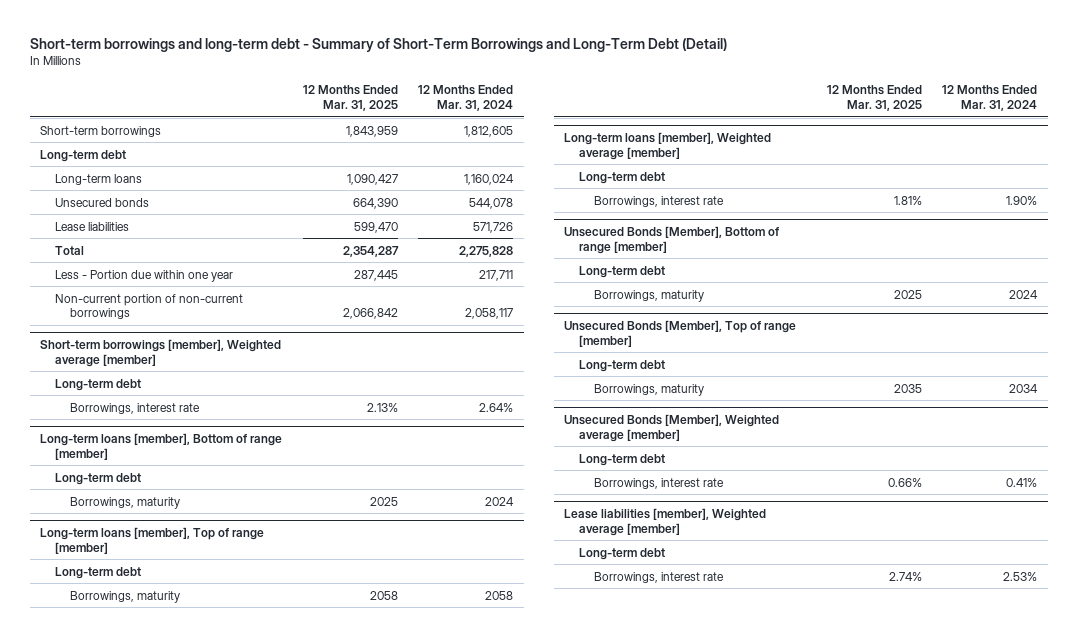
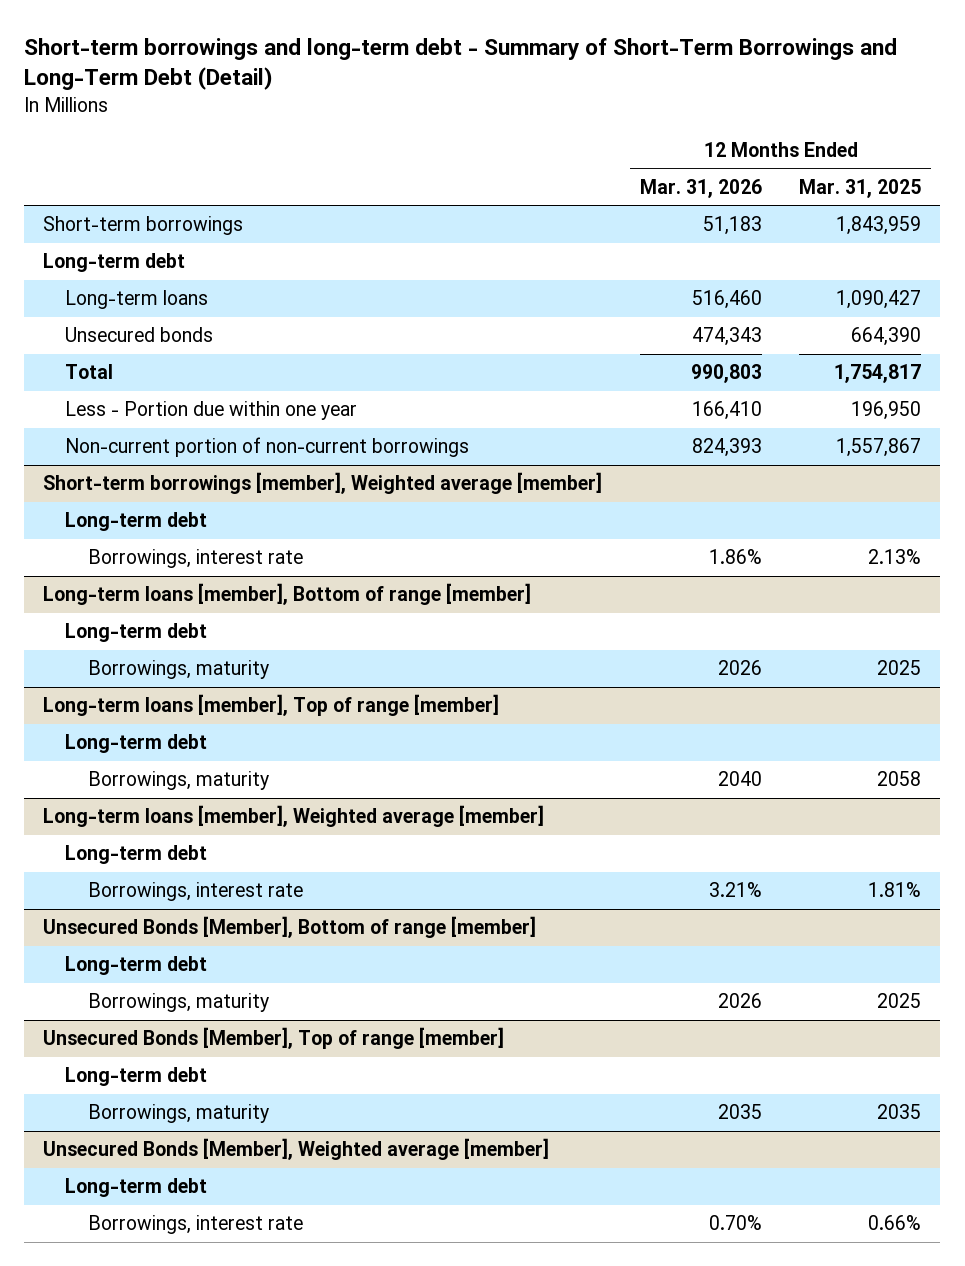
- | 12 Months Ended Mar. 31, 2025 | 12 Months Ended Mar. 31, 2024
+ | 12 Months Ended Mar. 31, 2026 | 12 Months Ended Mar. 31, 2025
- Lease liabilities | 599,470 | 571,726
- Total | 2,354,287 | 2,275,828
- Less - Portion due within one year | 287,445 | 217,711
- Non-current portion of non-current borrowings | 2,066,842 | 2,058,117
+ Total | 990,803 | 1,754,817
+ Less - Portion due within one year | 166,410 | 196,950
+ Non-current portion of non-current borrowings | 824,393 | 1,557,867
- Lease liabilities [member], Weighted average [member]
- Long-term debt
- Borrowings, interest rate | 2.74% | 2.53%

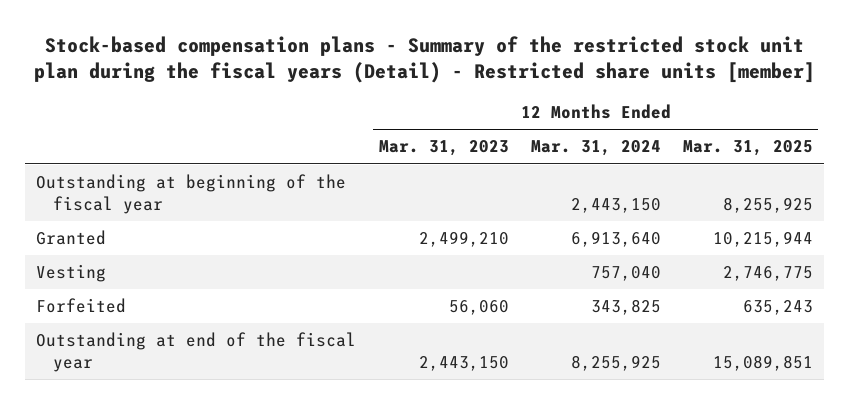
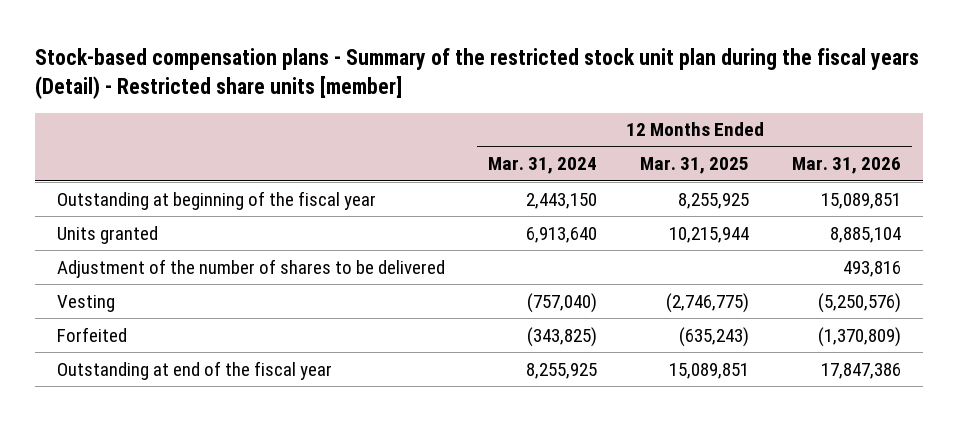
- | 12 Months Ended Mar. 31, 2023 | 12 Months Ended Mar. 31, 2024 | 12 Months Ended Mar. 31, 2025
+ | 12 Months Ended Mar. 31, 2024 | 12 Months Ended Mar. 31, 2025 | 12 Months Ended Mar. 31, 2026
- Granted | 2,499,210 | 6,913,640 | 10,215,944
- Vesting | | 757,040 | 2,746,775
- Forfeited | 56,060 | 343,825 | 635,243
+ Units granted | 6,913,640 | 10,215,944 | 8,885,104
+ Adjustment of the number of shares to be delivered | | | 493,816
+ Vesting | (757,040) | (2,746,775) | (5,250,576)
+ Forfeited | (343,825) | (635,243) | (1,370,809)

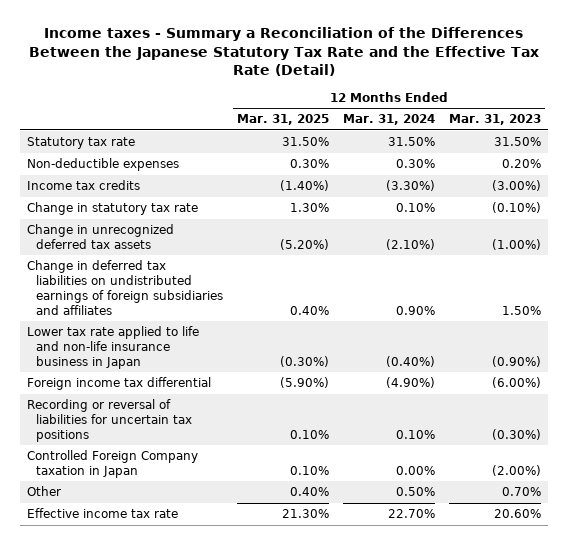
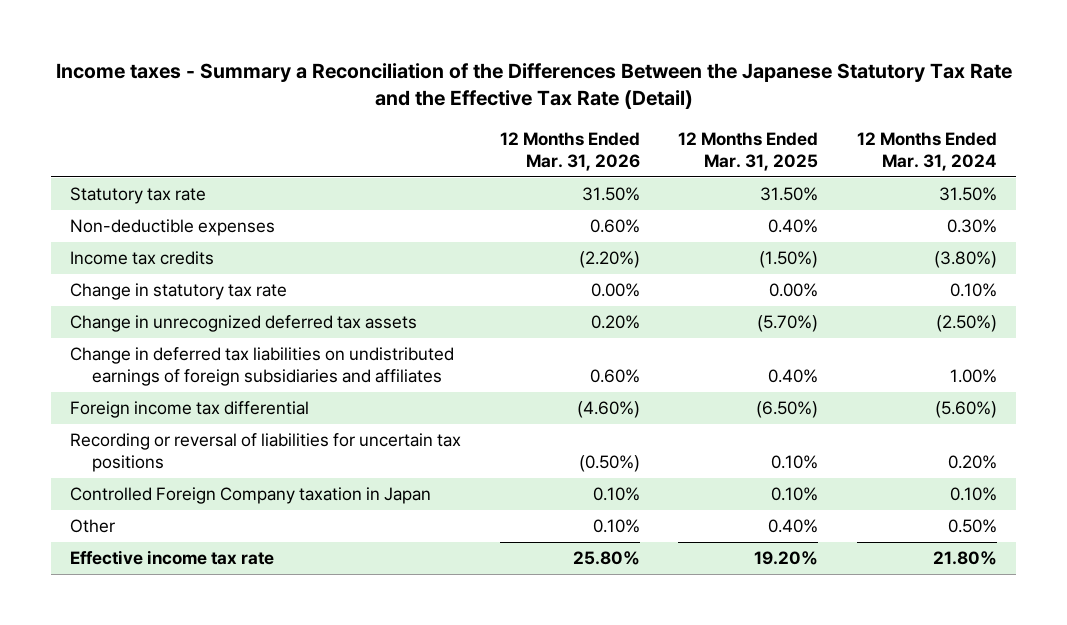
- | 12 Months Ended Mar. 31, 2025 | 12 Months Ended Mar. 31, 2024 | 12 Months Ended Mar. 31, 2023
+ | 12 Months Ended Mar. 31, 2026 | 12 Months Ended Mar. 31, 2025 | 12 Months Ended Mar. 31, 2024
- Non-deductible expenses | 0.30% | 0.30% | 0.20%
- Income tax credits | (1.40%) | (3.30%) | (3.00%)
- Change in statutory tax rate | 1.30% | 0.10% | (0.10%)
- Change in unrecognized deferred tax assets | (5.20%) | (2.10%) | (1.00%)
- Change in deferred tax liabilities on undistributed earnings of foreign subsidiaries and affiliates | 0.40% | 0.90% | 1.50%
- Lower tax rate applied to life and non-life insurance business in Japan | (0.30%) | (0.40%) | (0.90%)
- Foreign income tax differential | (5.90%) | (4.90%) | (6.00%)
- Recording or reversal of liabilities for uncertain tax positions | 0.10% | 0.10% | (0.30%)
- Controlled Foreign Company taxation in Japan | 0.10% | 0.00% | (2.00%)
+ Non-deductible expenses | 0.60% | 0.40% | 0.30%
+ Income tax credits | (2.20%) | (1.50%) | (3.80%)
+ Change in statutory tax rate | 0.00% | 0.00% | 0.10%
+ Change in unrecognized deferred tax assets | 0.20% | (5.70%) | (2.50%)
+ Change in deferred tax liabilities on undistributed earnings of foreign subsidiaries and affiliates | 0.60% | 0.40% | 1.00%
+ Foreign income tax differential | (4.60%) | (6.50%) | (5.60%)
+ Recording or reversal of liabilities for uncertain tax positions | (0.50%) | 0.10% | 0.20%
+ Controlled Foreign Company taxation in Japan | 0.10% | 0.10% | 0.10%
- Effective income tax rate | 21.30% | 22.70% | 20.60%
+ Effective income tax rate | 25.80% | 19.20% | 21.80%

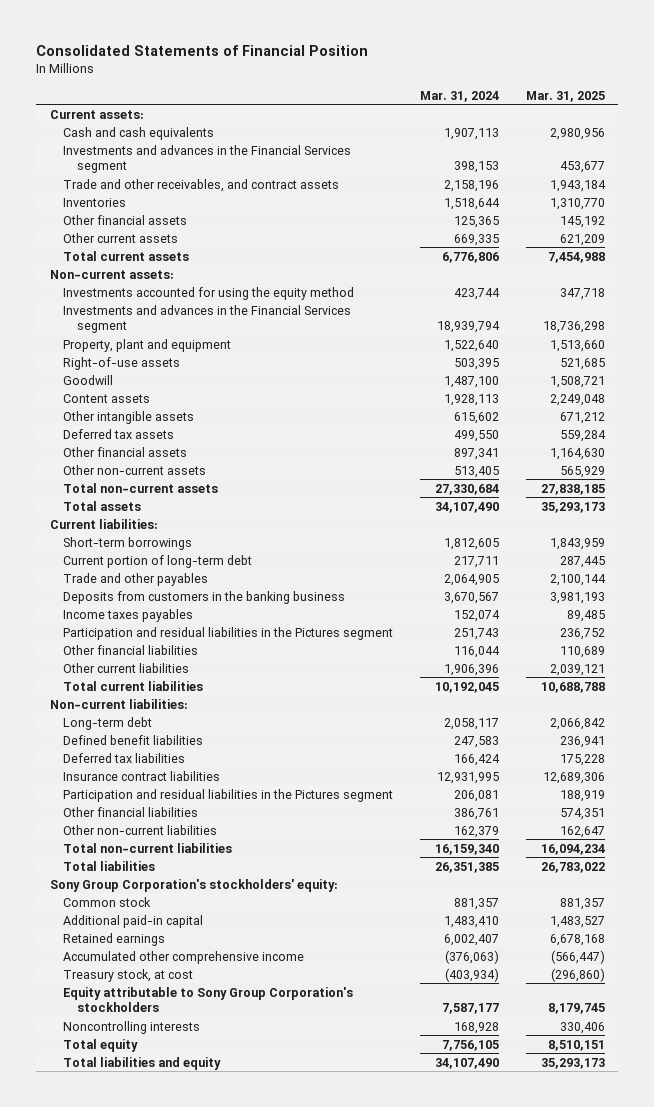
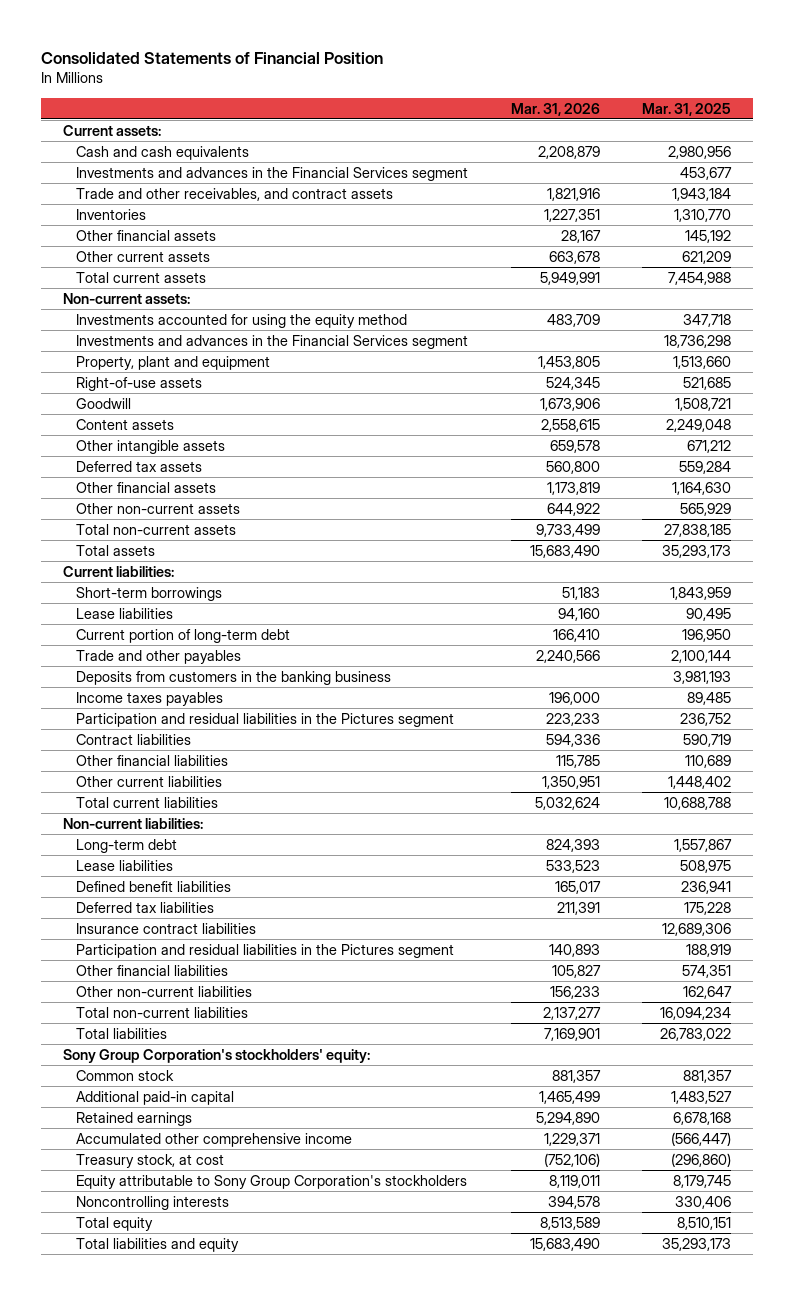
- | Mar. 31, 2024 | Mar. 31, 2025
+ | Mar. 31, 2026 | Mar. 31, 2025
- Current portion of long-term debt | 217,711 | 287,445
+ Lease liabilities | 94,160 | 90,495
+ Current portion of long-term debt | 166,410 | 196,950
+ Contract liabilities | 594,336 | 590,719
- Other current liabilities | 1,906,396 | 2,039,121
+ Other current liabilities | 1,350,951 | 1,448,402
- Long-term debt | 2,058,117 | 2,066,842
+ Long-term debt | 824,393 | 1,557,867
+ Lease liabilities | 533,523 | 508,975

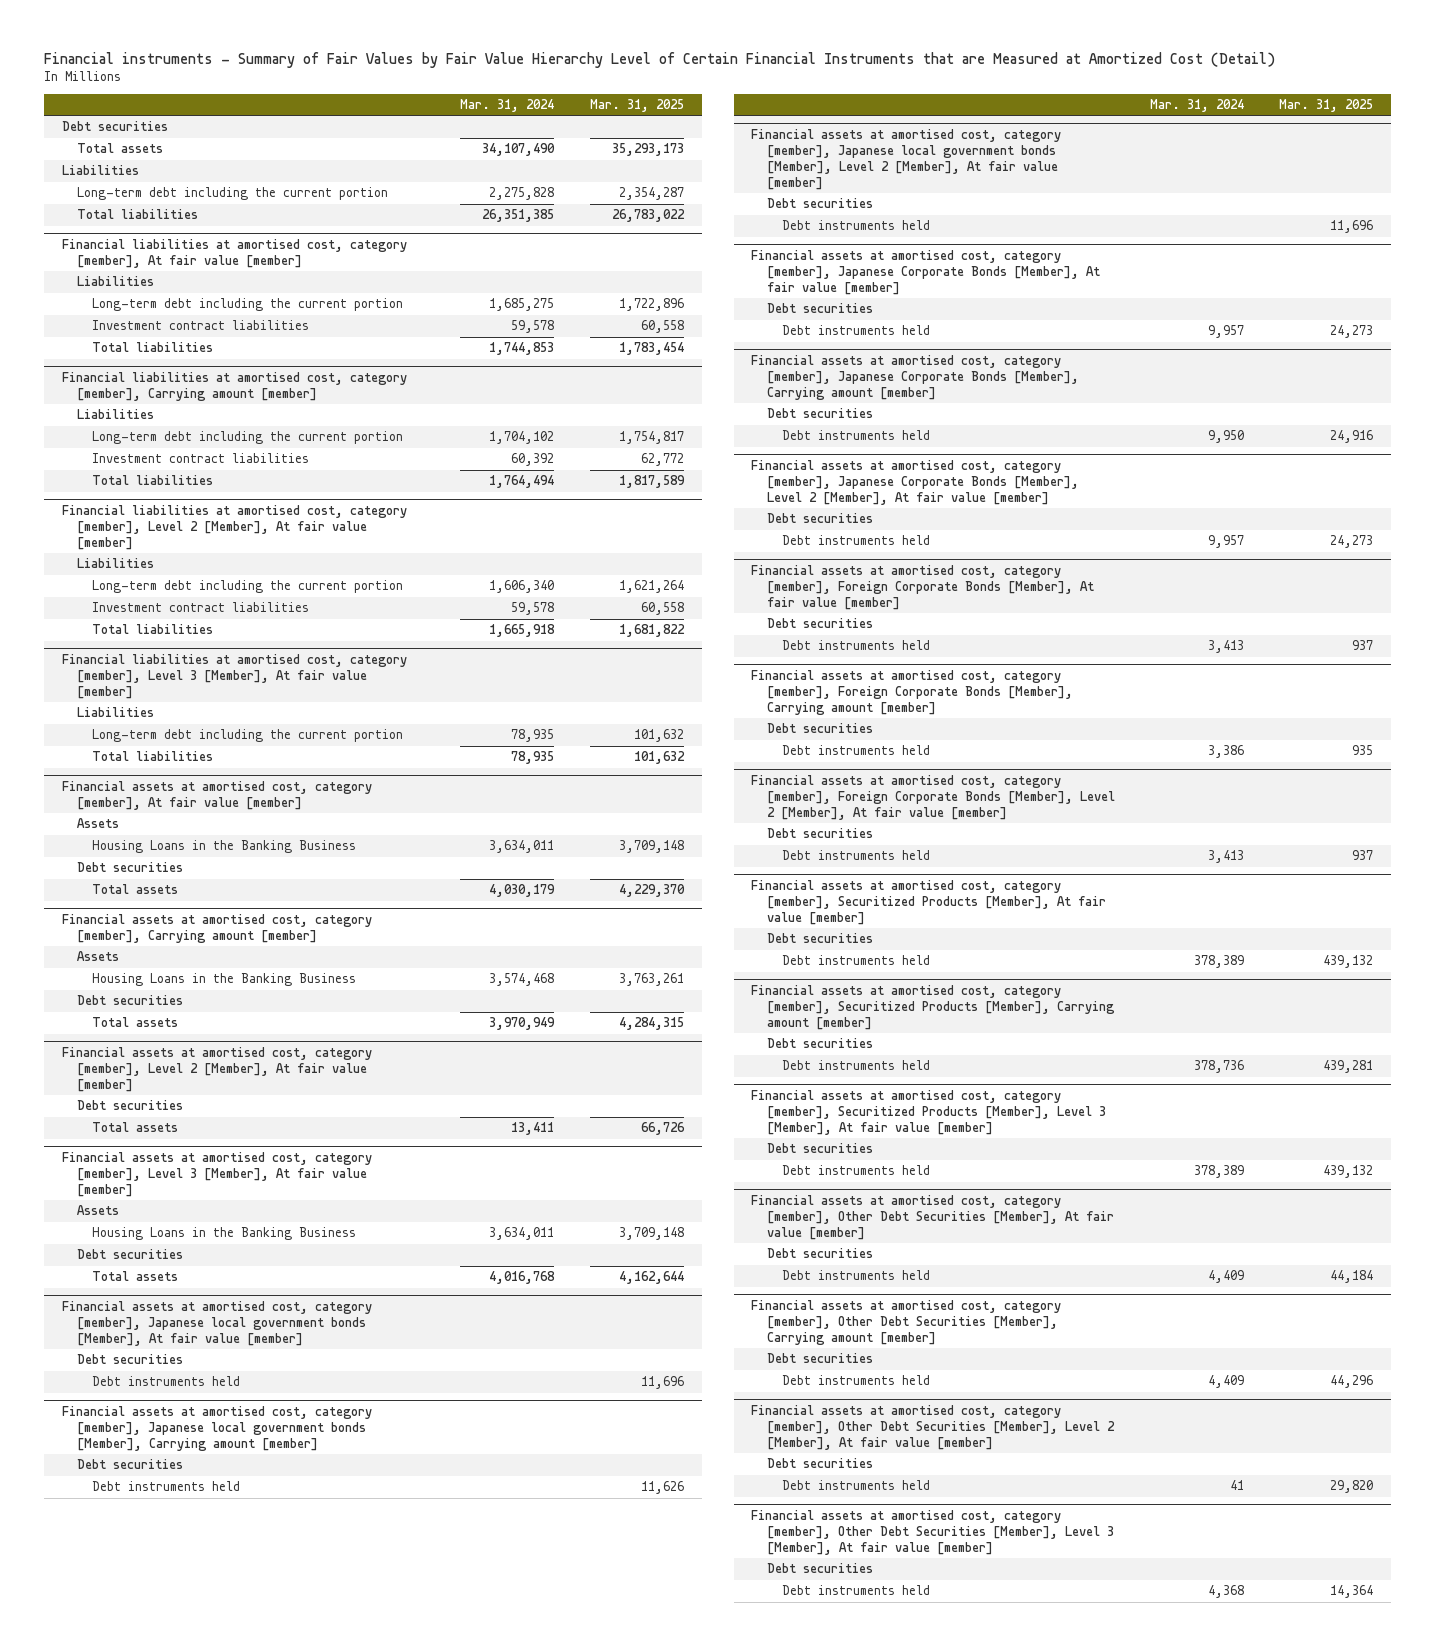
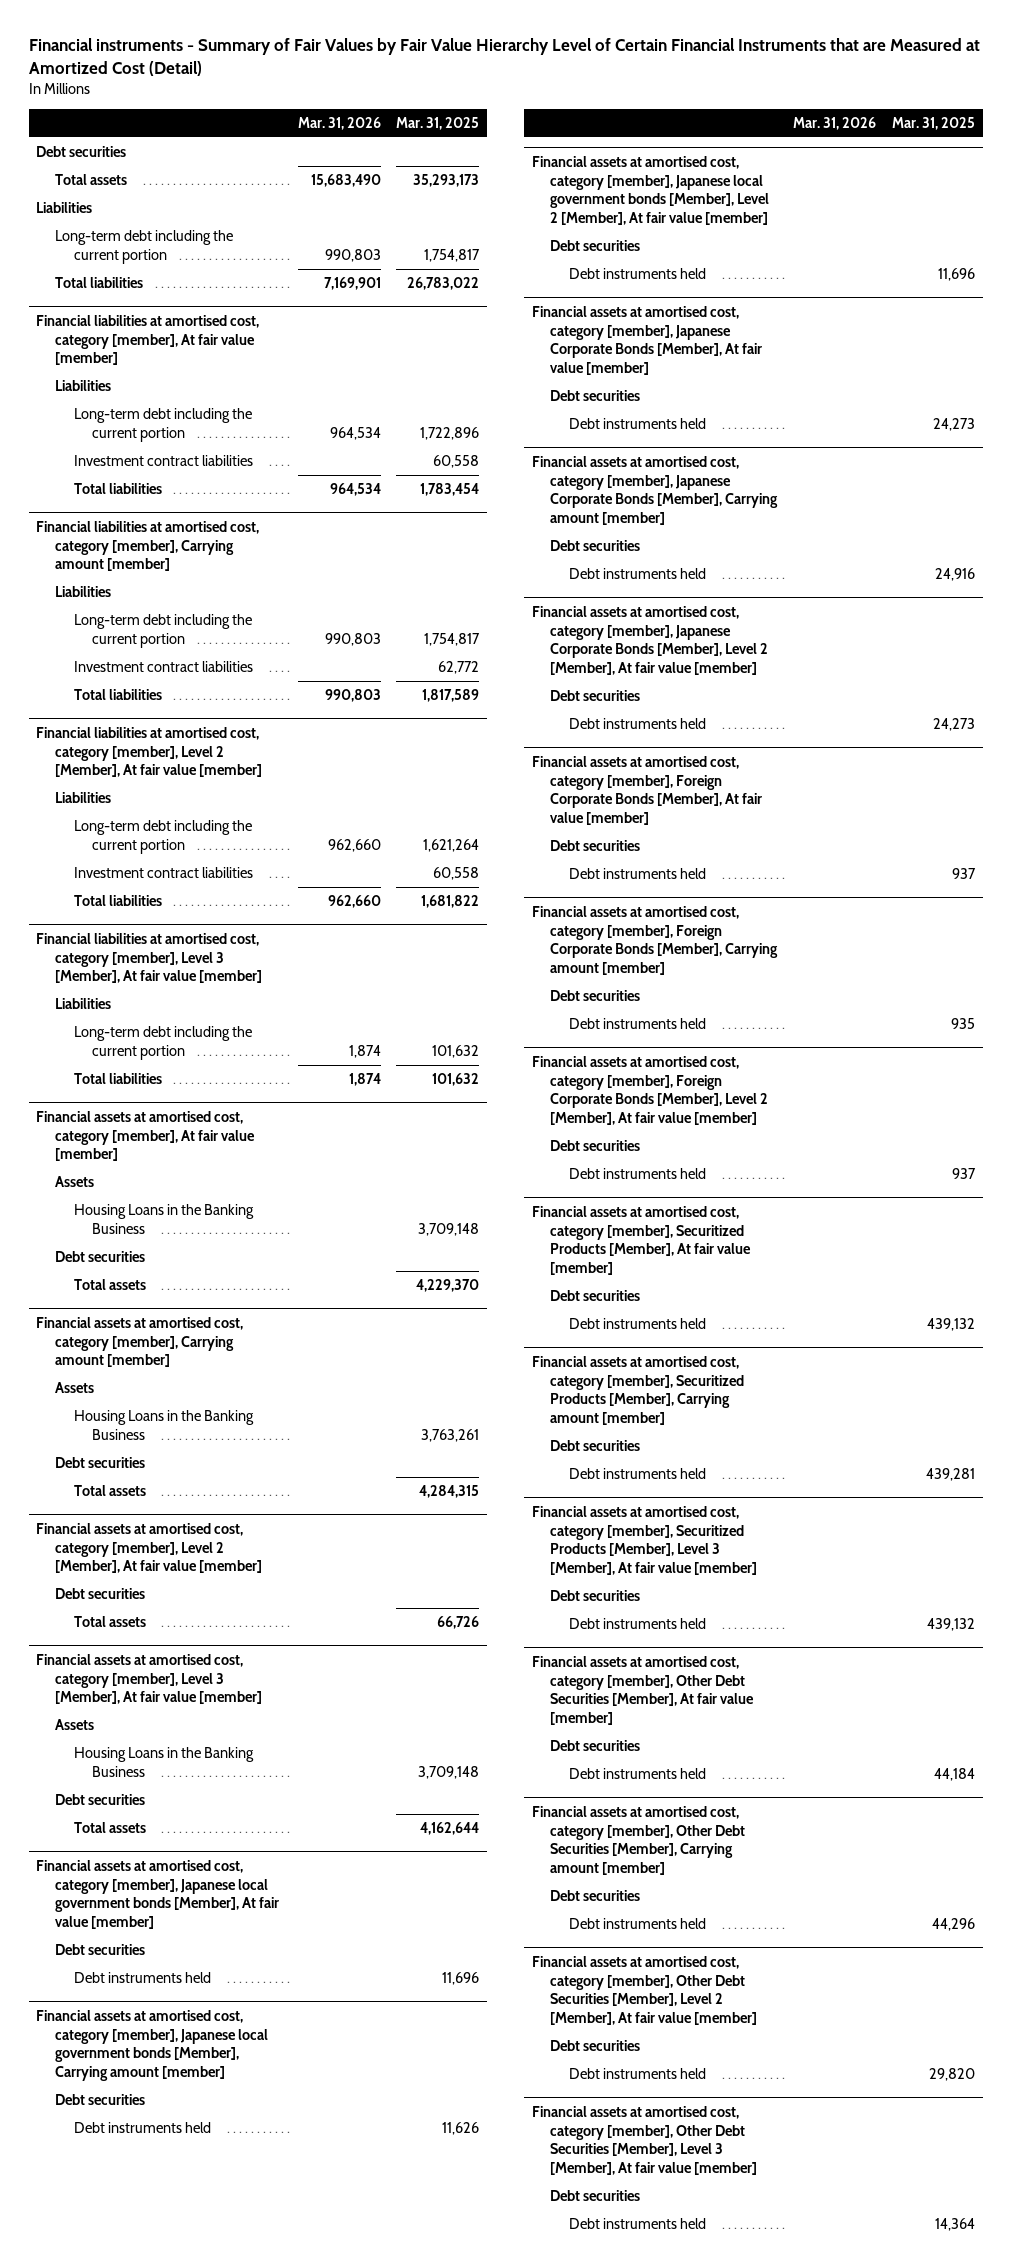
- | Mar. 31, 2024 | Mar. 31, 2025
+ | Mar. 31, 2026 | Mar. 31, 2025
- Long-term debt including the current portion | 2,275,828 | 2,354,287
+ Long-term debt including the current portion | 990,803 | 1,754,817

